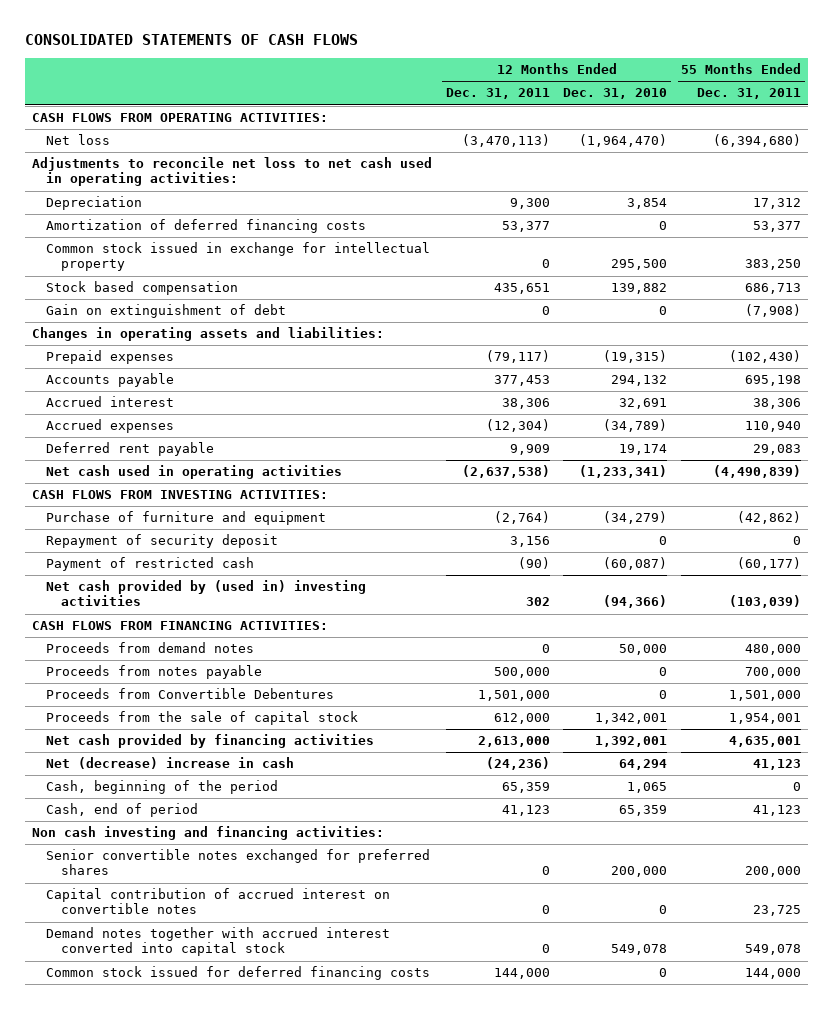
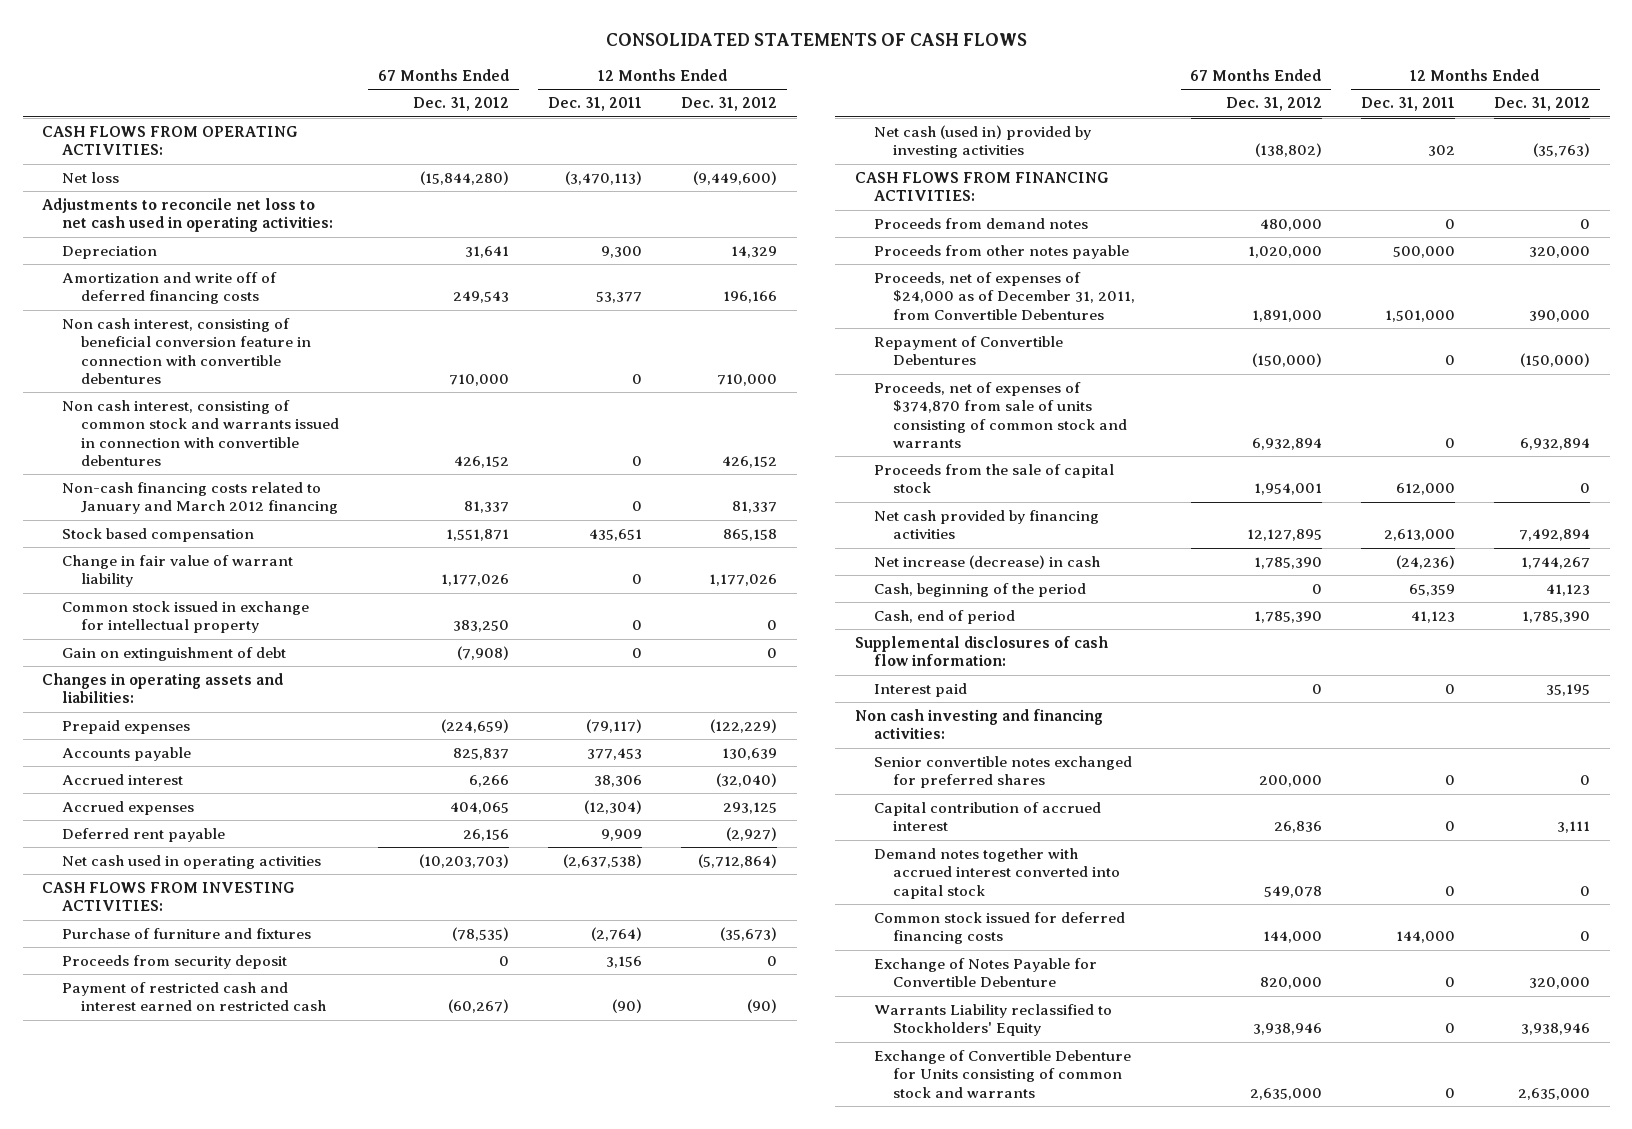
- | 12 Months Ended Dec. 31, 2011 | 12 Months Ended Dec. 31, 2010 | 55 Months Ended Dec. 31, 2011
+ | 67 Months Ended Dec. 31, 2012 | 12 Months Ended Dec. 31, 2011 | 12 Months Ended Dec. 31, 2012
- Amortization of deferred financing costs | 53,377 | 0 | 53,377
+ Amortization and write off of deferred financing costs | 249,543 | 53,377 | 196,166
+ Non cash interest, consisting of beneficial conversion feature in connection with convertible debentures | 710,000 | 0 | 710,000
+ Non cash interest, consisting of common stock and warrants issued in connection with convertible debentures | 426,152 | 0 | 426,152
+ Non-cash financing costs related to January and March 2012 financing | 81,337 | 0 | 81,337
+ Change in fair value of warrant liability | 1,177,026 | 0 | 1,177,026
moved down: Common stock issued in exchange for intellectual property | 383,250 | 0 | 0
- Purchase of furniture and equipment | (2,764) | (34,279) | (42,862)
- Repayment of security deposit | 3,156 | 0 | 0
- Payment of restricted cash | (90) | (60,087) | (60,177)
- Net cash provided by (used in) investing activities | 302 | (94,366) | (103,039)
+ Purchase of furniture and fixtures | (78,535) | (2,764) | (35,673)
+ Proceeds from security deposit | 0 | 3,156 | 0
+ Payment of restricted cash and interest earned on restricted cash | (60,267) | (90) | (90)
+ Net cash (used in) provided by investing activities | (138,802) | 302 | (35,763)
- Proceeds from notes payable | 500,000 | 0 | 700,000
- Proceeds from Convertible Debentures | 1,501,000 | 0 | 1,501,000
+ Proceeds from other notes payable | 1,020,000 | 500,000 | 320,000
+ Proceeds, net of expenses of $24,000 as of December 31, 2011, from Convertible Debentures | 1,891,000 | 1,501,000 | 390,000
+ Repayment of Convertible Debentures | (150,000) | 0 | (150,000)
+ Proceeds, net of expenses of $374,870 from sale of units consisting of common stock and warrants | 6,932,894 | 0 | 6,932,894
- Net (decrease) increase in cash | (24,236) | 64,294 | 41,123
+ Net increase (decrease) in cash | 1,785,390 | (24,236) | 1,744,267
+ Supplemental disclosures of cash flow information:
+ Interest paid | 0 | 0 | 35,195
- Capital contribution of accrued interest on convertible notes | 0 | 0 | 23,725
+ Capital contribution of accrued interest | 26,836 | 0 | 3,111
+ Exchange of Notes Payable for Convertible Debenture | 820,000 | 0 | 320,000
+ Warrants Liability reclassified to Stockholders' Equity | 3,938,946 | 0 | 3,938,946
+ Exchange of Convertible Debenture for Units consisting of common stock and warrants | 2,635,000 | 0 | 2,635,000

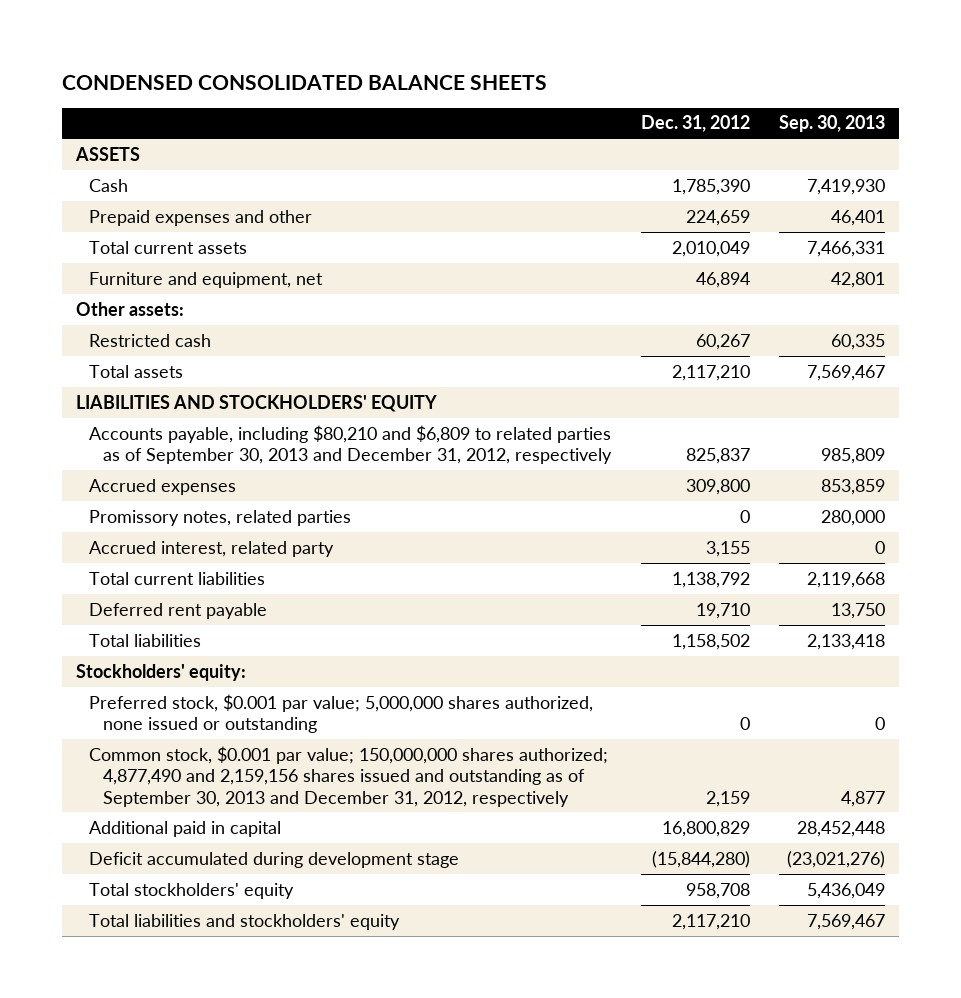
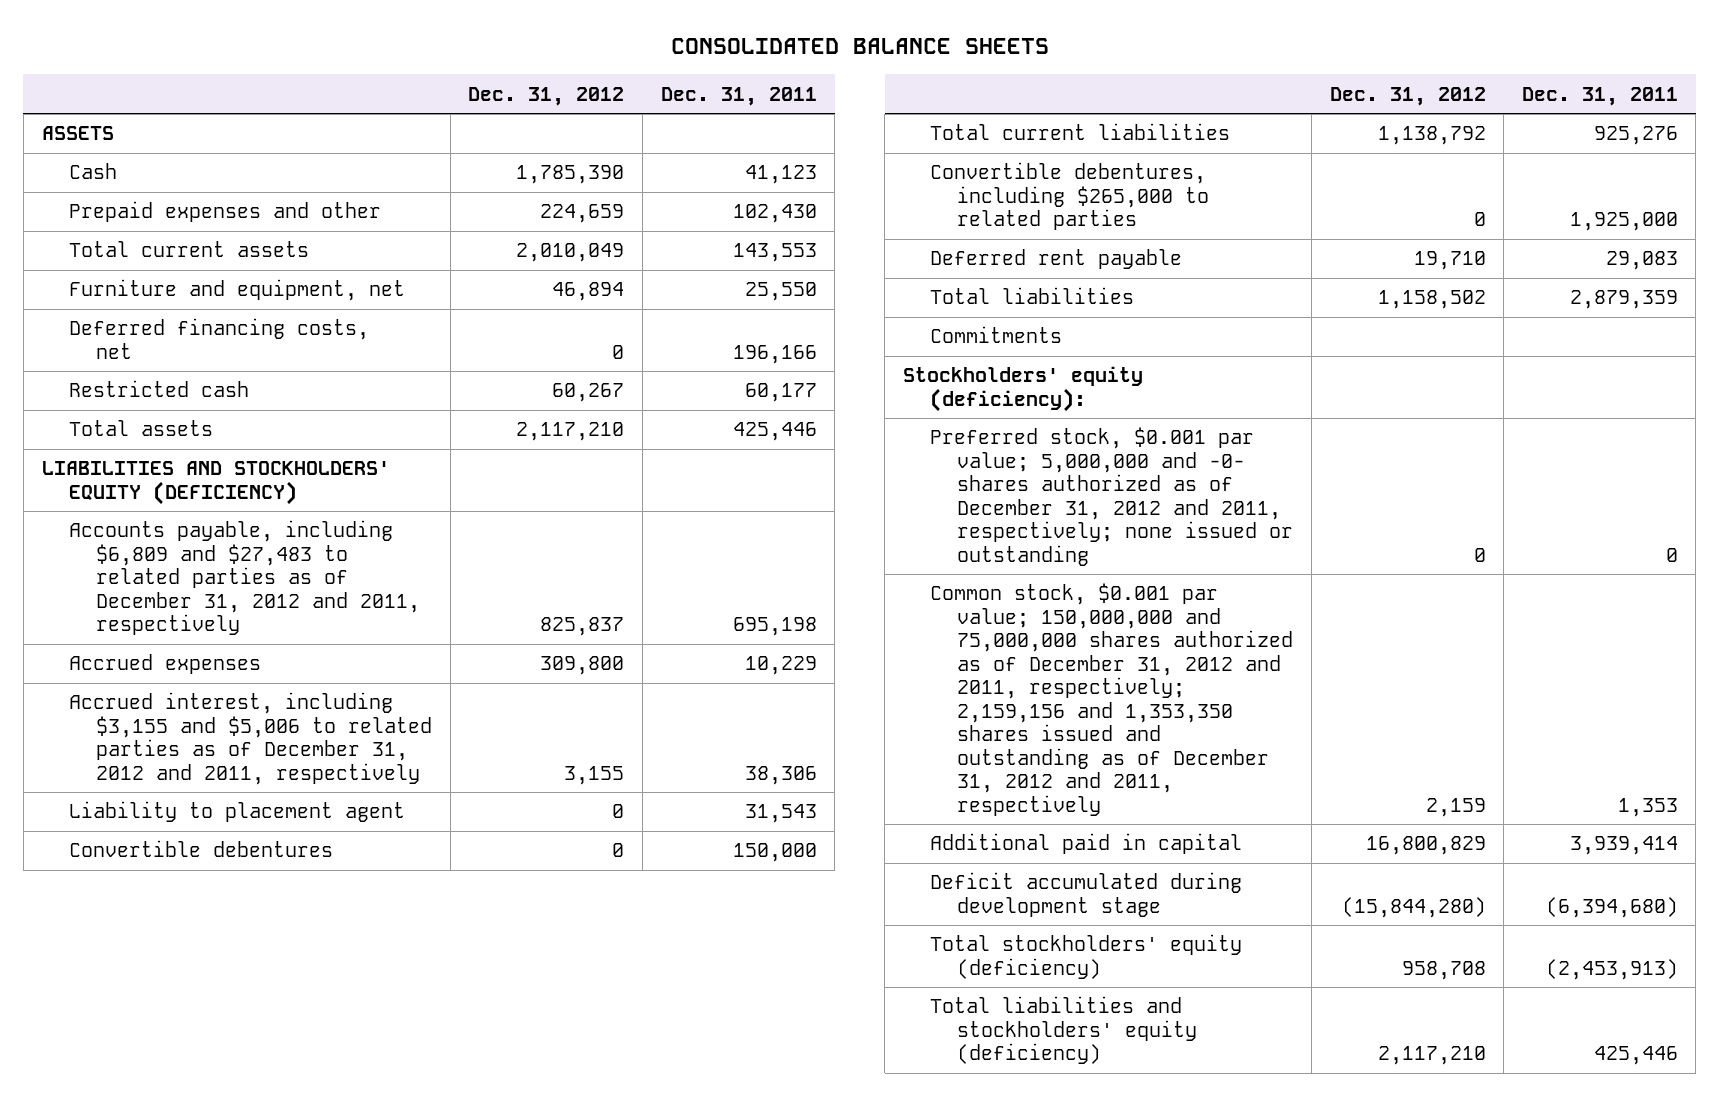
- CONDENSED CONSOLIDATED BALANCE SHEETS
+ CONSOLIDATED BALANCE SHEETS
- | Dec. 31, 2012 | Sep. 30, 2013
+ | Dec. 31, 2012 | Dec. 31, 2011
- Other assets:
+ Deferred financing costs, net | 0 | 196,166
- LIABILITIES AND STOCKHOLDERS' EQUITY
- Accounts payable, including $80,210 and $6,809 to related parties as of September 30, 2013 and December 31, 2012, respectively | 825,837 | 985,809
+ LIABILITIES AND STOCKHOLDERS' EQUITY (DEFICIENCY)
+ Accounts payable, including $6,809 and $27,483 to related parties as of December 31, 2012 and 2011, respectively | 825,837 | 695,198
- Promissory notes, related parties | 0 | 280,000
- Accrued interest, related party | 3,155 | 0
+ Accrued interest, including $3,155 and $5,006 to related parties as of December 31, 2012 and 2011, respectively | 3,155 | 38,306
+ Liability to placement agent | 0 | 31,543
+ Convertible debentures | 0 | 150,000
+ Convertible debentures, including $265,000 to related parties | 0 | 1,925,000
- Stockholders' equity:
- Preferred stock, $0.001 par value; 5,000,000 shares authorized, none issued or outstanding | 0 | 0
- Common stock, $0.001 par value; 150,000,000 shares authorized; 4,877,490 and 2,159,156 shares issued and outstanding as of September 30, 2013 and December 31, 2012, respectively | 2,159 | 4,877
+ Commitments
+ Stockholders' equity (deficiency):
+ Preferred stock, $0.001 par value; 5,000,000 and -0- shares authorized as of December 31, 2012 and 2011, respectively; none issued or outstanding | 0 | 0
+ Common stock, $0.001 par value; 150,000,000 and 75,000,000 shares authorized as of December 31, 2012 and 2011, respectively; 2,159,156 and 1,353,350 shares issued and outstanding as of December 31, 2012 and 2011, respectively | 2,159 | 1,353
- Total stockholders' equity | 958,708 | 5,436,049
- Total liabilities and stockholders' equity | 2,117,210 | 7,569,467
+ Total stockholders' equity (deficiency) | 958,708 | (2,453,913)
+ Total liabilities and stockholders' equity (deficiency) | 2,117,210 | 425,446

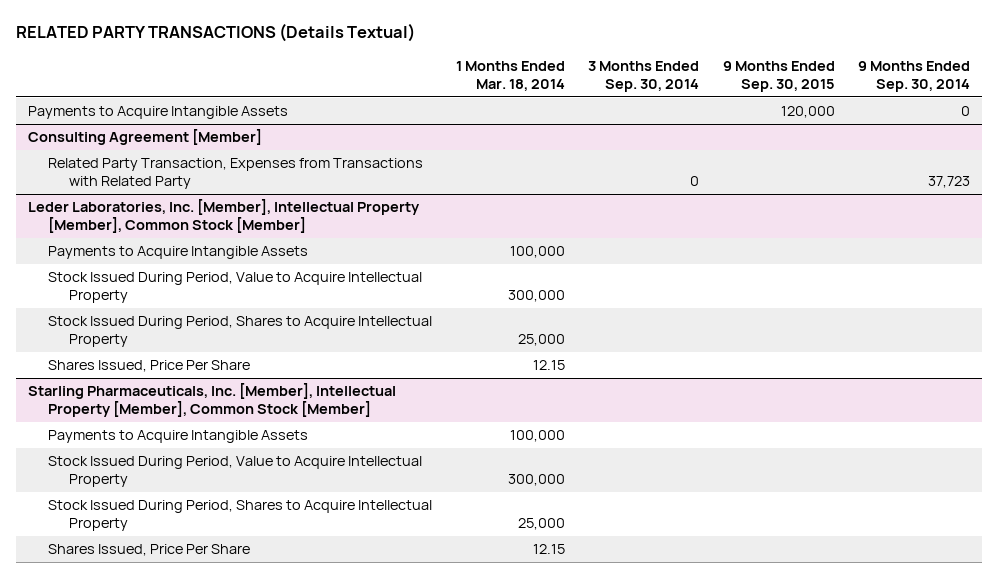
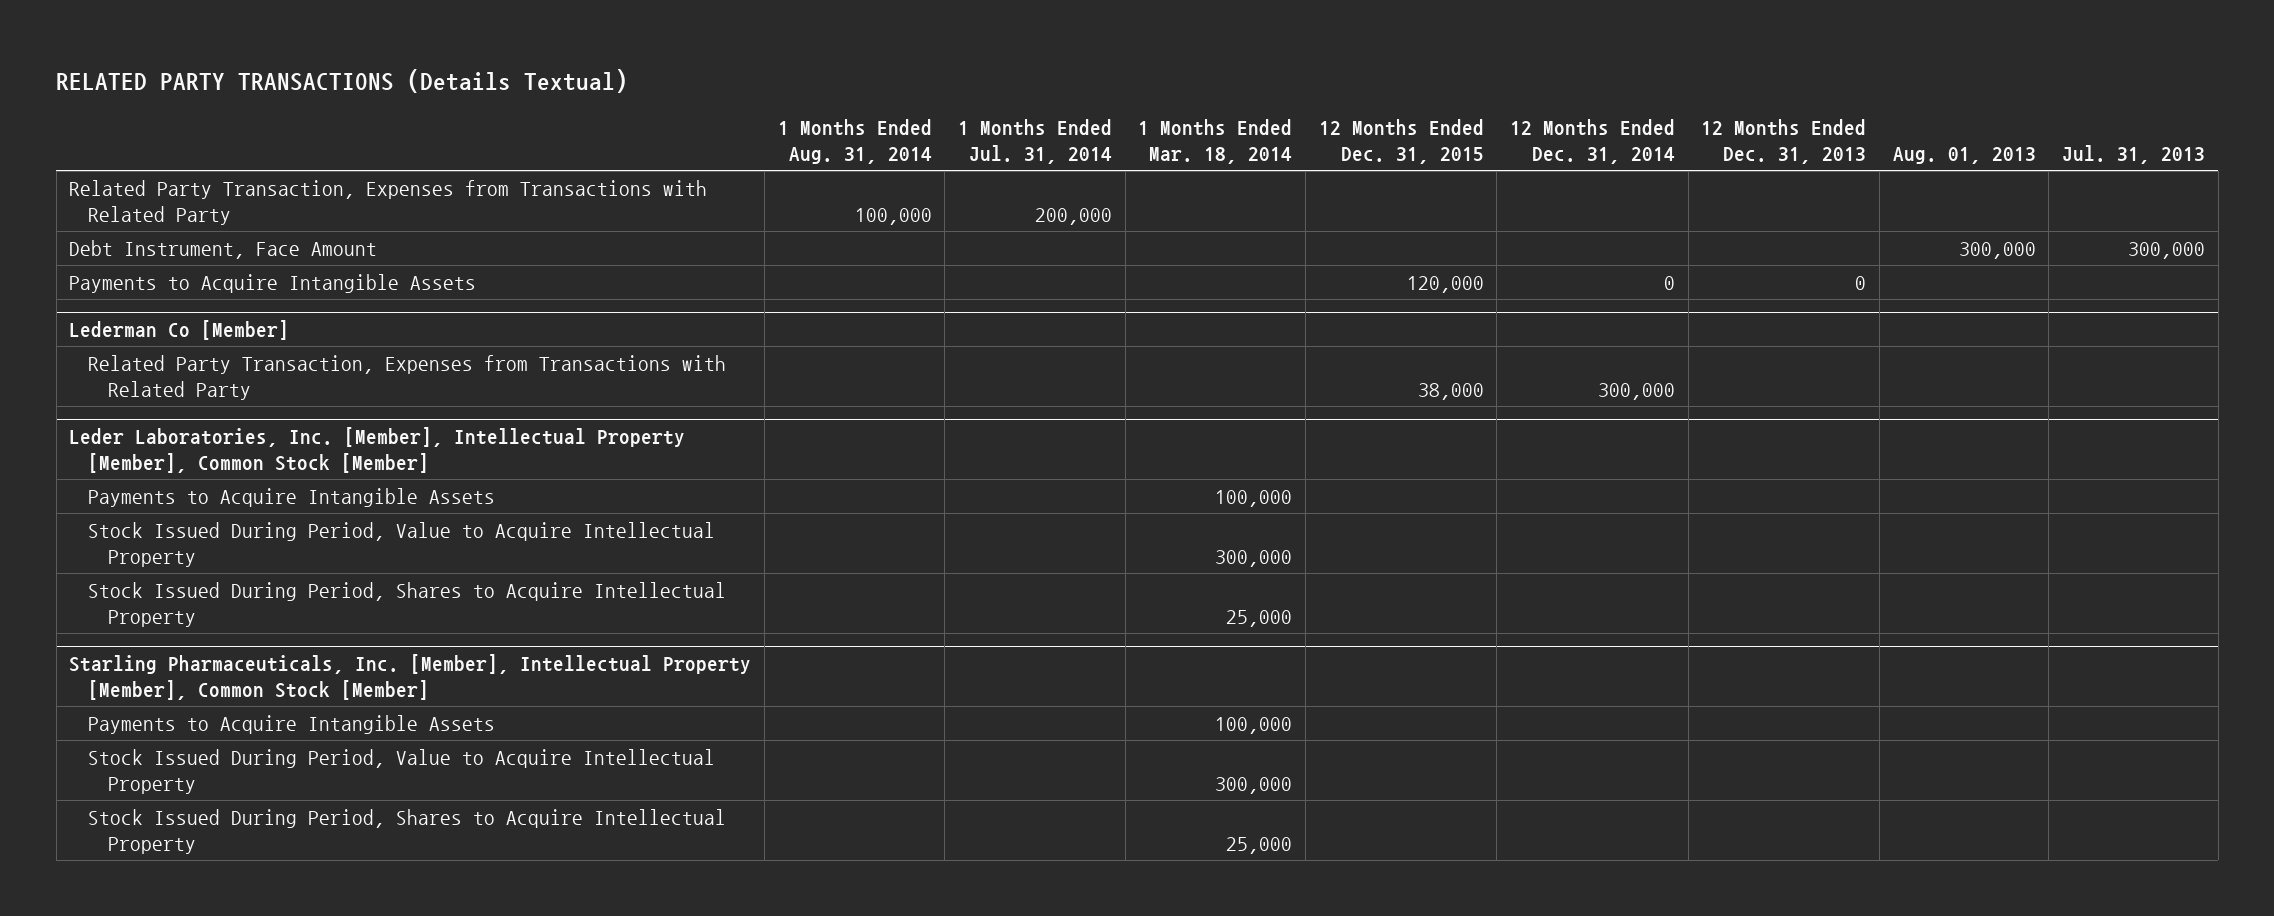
- | 1 Months Ended Mar. 18, 2014 | 3 Months Ended Sep. 30, 2014 | 9 Months Ended Sep. 30, 2015 | 9 Months Ended Sep. 30, 2014
+ | 1 Months Ended Aug. 31, 2014 | 1 Months Ended Jul. 31, 2014 | 1 Months Ended Mar. 18, 2014 | 12 Months Ended Dec. 31, 2015 | 12 Months Ended Dec. 31, 2014 | 12 Months Ended Dec. 31, 2013 | Aug. 01, 2013 | Jul. 31, 2013
+ Related Party Transaction, Expenses from Transactions with Related Party | 100,000 | 200,000 | | | | | |
+ Debt Instrument, Face Amount | | | | | | | 300,000 | 300,000
- Consulting Agreement [Member]
+ Lederman Co [Member]
@ Leder Laboratories, Inc. [Member], Intellectual Property [Member], Common Stock [Member]
- Shares Issued, Price Per Share | 12.15 | | |
@ Starling Pharmaceuticals, Inc. [Member], Intellectual Property [Member], Common Stock [Member]
- Shares Issued, Price Per Share | 12.15 | | |

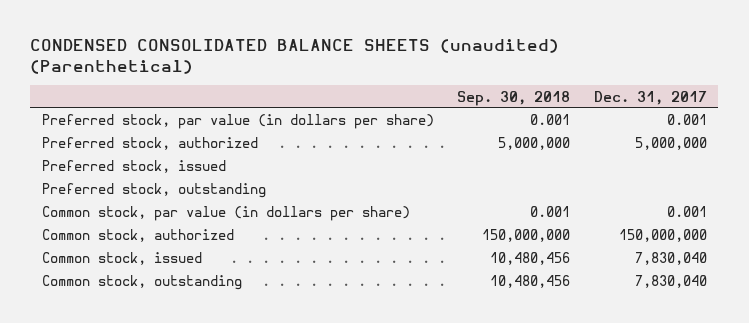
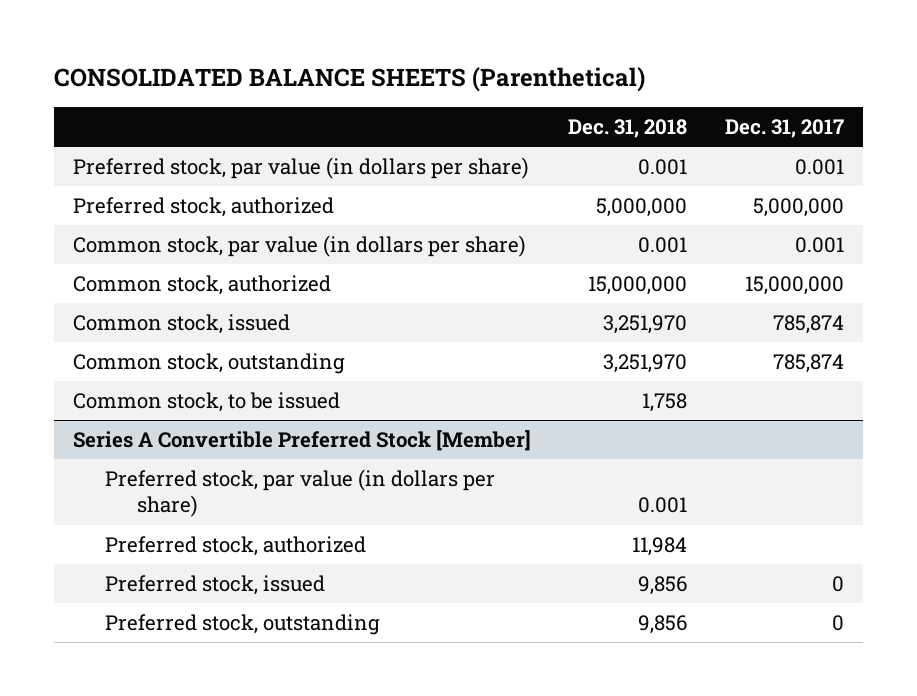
- CONDENSED CONSOLIDATED BALANCE SHEETS (unaudited) (Parenthetical)
+ CONSOLIDATED BALANCE SHEETS (Parenthetical)
- | Sep. 30, 2018 | Dec. 31, 2017
+ | Dec. 31, 2018 | Dec. 31, 2017
- Preferred stock, issued
- Preferred stock, outstanding
- Common stock, authorized | 150,000,000 | 150,000,000
- Common stock, issued | 10,480,456 | 7,830,040
- Common stock, outstanding | 10,480,456 | 7,830,040
+ Common stock, authorized | 15,000,000 | 15,000,000
+ Common stock, issued | 3,251,970 | 785,874
+ Common stock, outstanding | 3,251,970 | 785,874
+ Common stock, to be issued | 1,758 |
+ Series A Convertible Preferred Stock [Member]
+ Preferred stock, par value (in dollars per share) | 0.001 |
+ Preferred stock, authorized | 11,984 |
+ Preferred stock, issued | 9,856 | 0
+ Preferred stock, outstanding | 9,856 | 0

